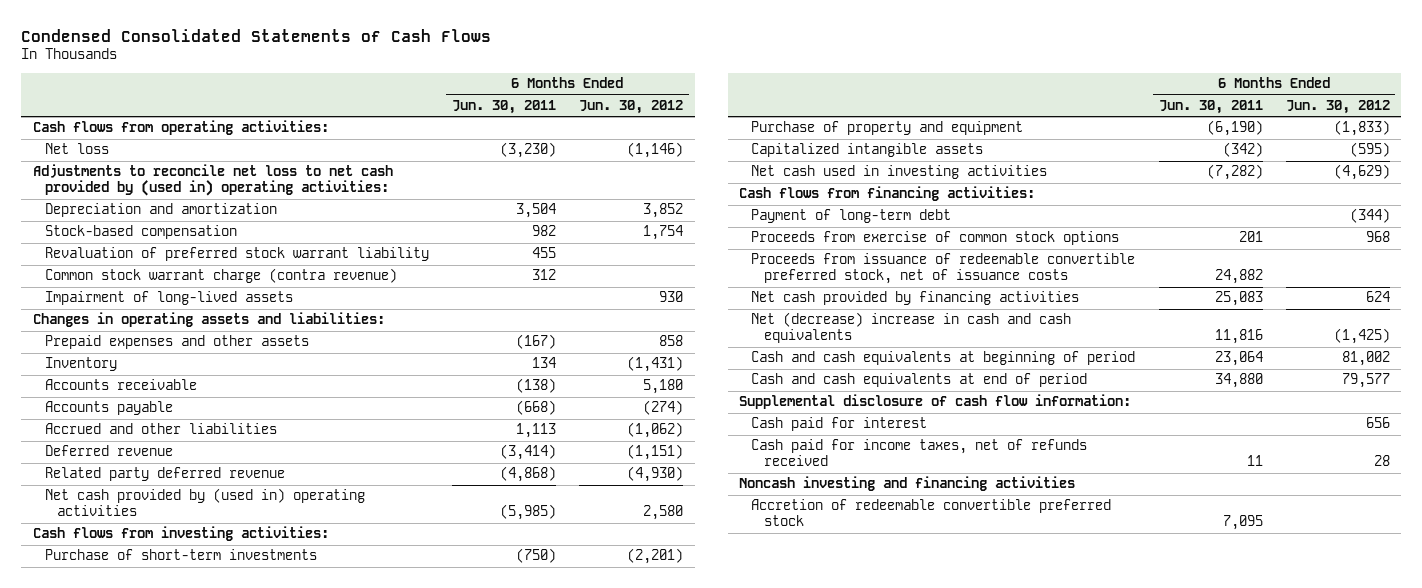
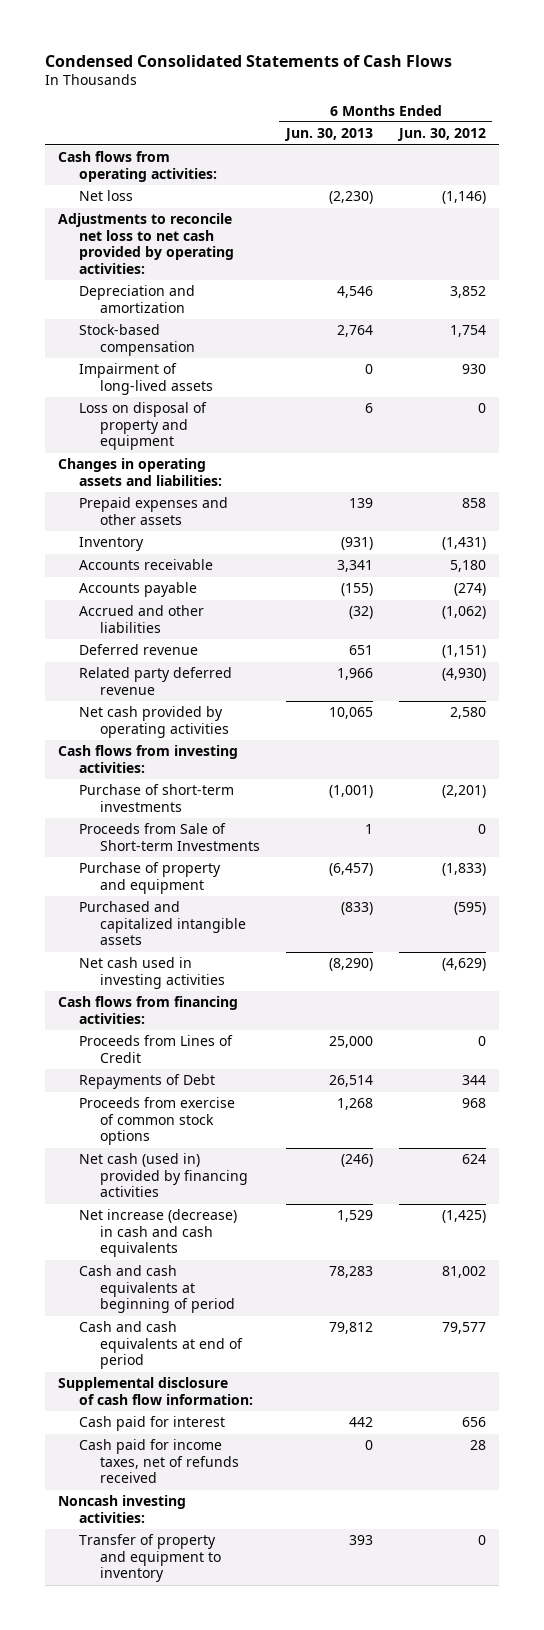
- | 6 Months Ended Jun. 30, 2011 | 6 Months Ended Jun. 30, 2012
+ | 6 Months Ended Jun. 30, 2013 | 6 Months Ended Jun. 30, 2012
- Adjustments to reconcile net loss to net cash provided by (used in) operating activities:
+ Adjustments to reconcile net loss to net cash provided by operating activities:
- Revaluation of preferred stock warrant liability | 455 |
- Common stock warrant charge (contra revenue) | 312 |
+ Loss on disposal of property and equipment | 6 | 0
- Net cash provided by (used in) operating activities | (5,985) | 2,580
+ Net cash provided by operating activities | 10,065 | 2,580
+ Proceeds from Sale of Short-term Investments | 1 | 0
- Capitalized intangible assets | (342) | (595)
+ Purchased and capitalized intangible assets | (833) | (595)
- Payment of long-term debt | | (344)
+ Proceeds from Lines of Credit | 25,000 | 0
+ Repayments of Debt | 26,514 | 344
- Proceeds from issuance of redeemable convertible preferred stock, net of issuance costs | 24,882 |
- Net cash provided by financing activities | 25,083 | 624
- Net (decrease) increase in cash and cash equivalents | 11,816 | (1,425)
+ Net cash (used in) provided by financing activities | (246) | 624
+ Net increase (decrease) in cash and cash equivalents | 1,529 | (1,425)
- Noncash investing and financing activities
- Accretion of redeemable convertible preferred stock | 7,095 |
+ Noncash investing activities:
+ Transfer of property and equipment to inventory | 393 | 0

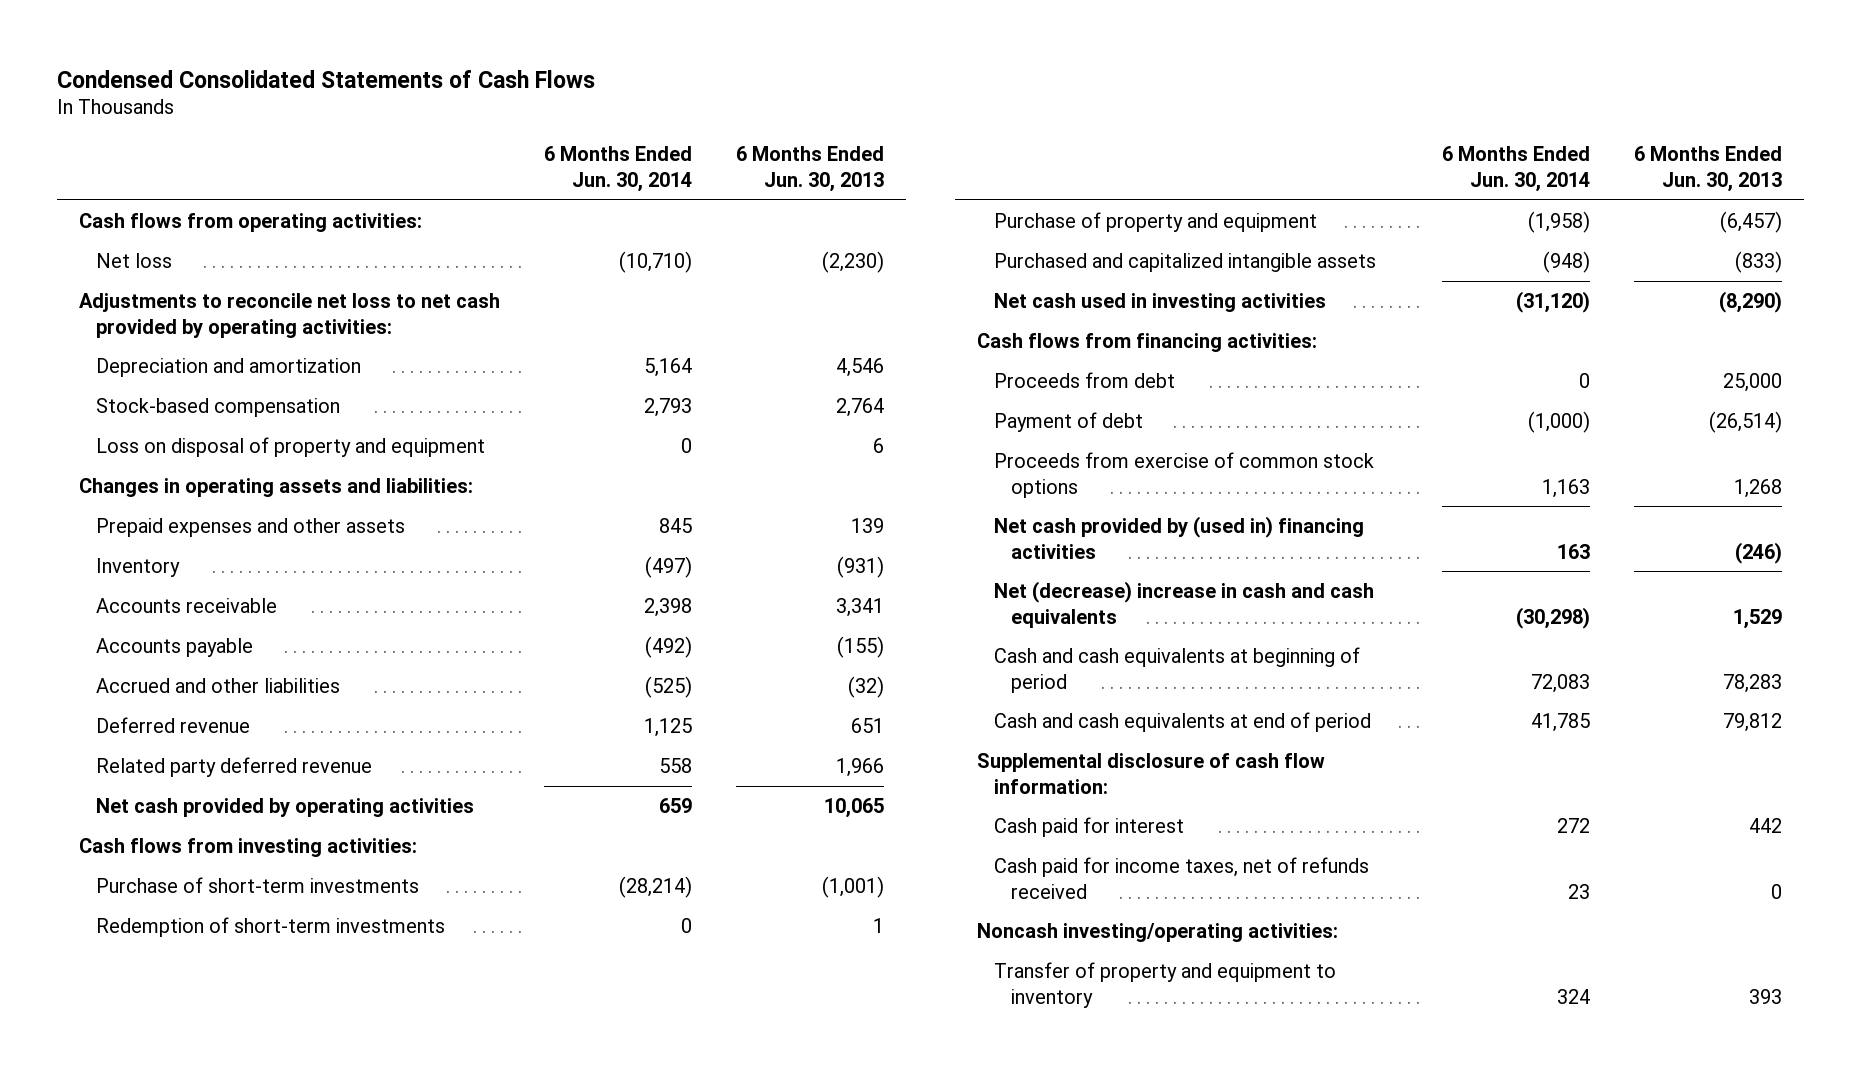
- | 6 Months Ended Jun. 30, 2013 | 6 Months Ended Jun. 30, 2012
+ | 6 Months Ended Jun. 30, 2014 | 6 Months Ended Jun. 30, 2013
- Impairment of long-lived assets | 0 | 930
- Proceeds from Sale of Short-term Investments | 1 | 0
+ Redemption of short-term investments | 0 | 1
- Proceeds from Lines of Credit | 25,000 | 0
- Repayments of Debt | 26,514 | 344
+ Proceeds from debt | 0 | 25,000
+ Payment of debt | (1,000) | (26,514)
- Net cash (used in) provided by financing activities | (246) | 624
- Net increase (decrease) in cash and cash equivalents | 1,529 | (1,425)
+ Net cash provided by (used in) financing activities | 163 | (246)
+ Net (decrease) increase in cash and cash equivalents | (30,298) | 1,529
- Noncash investing activities:
+ Noncash investing/operating activities:

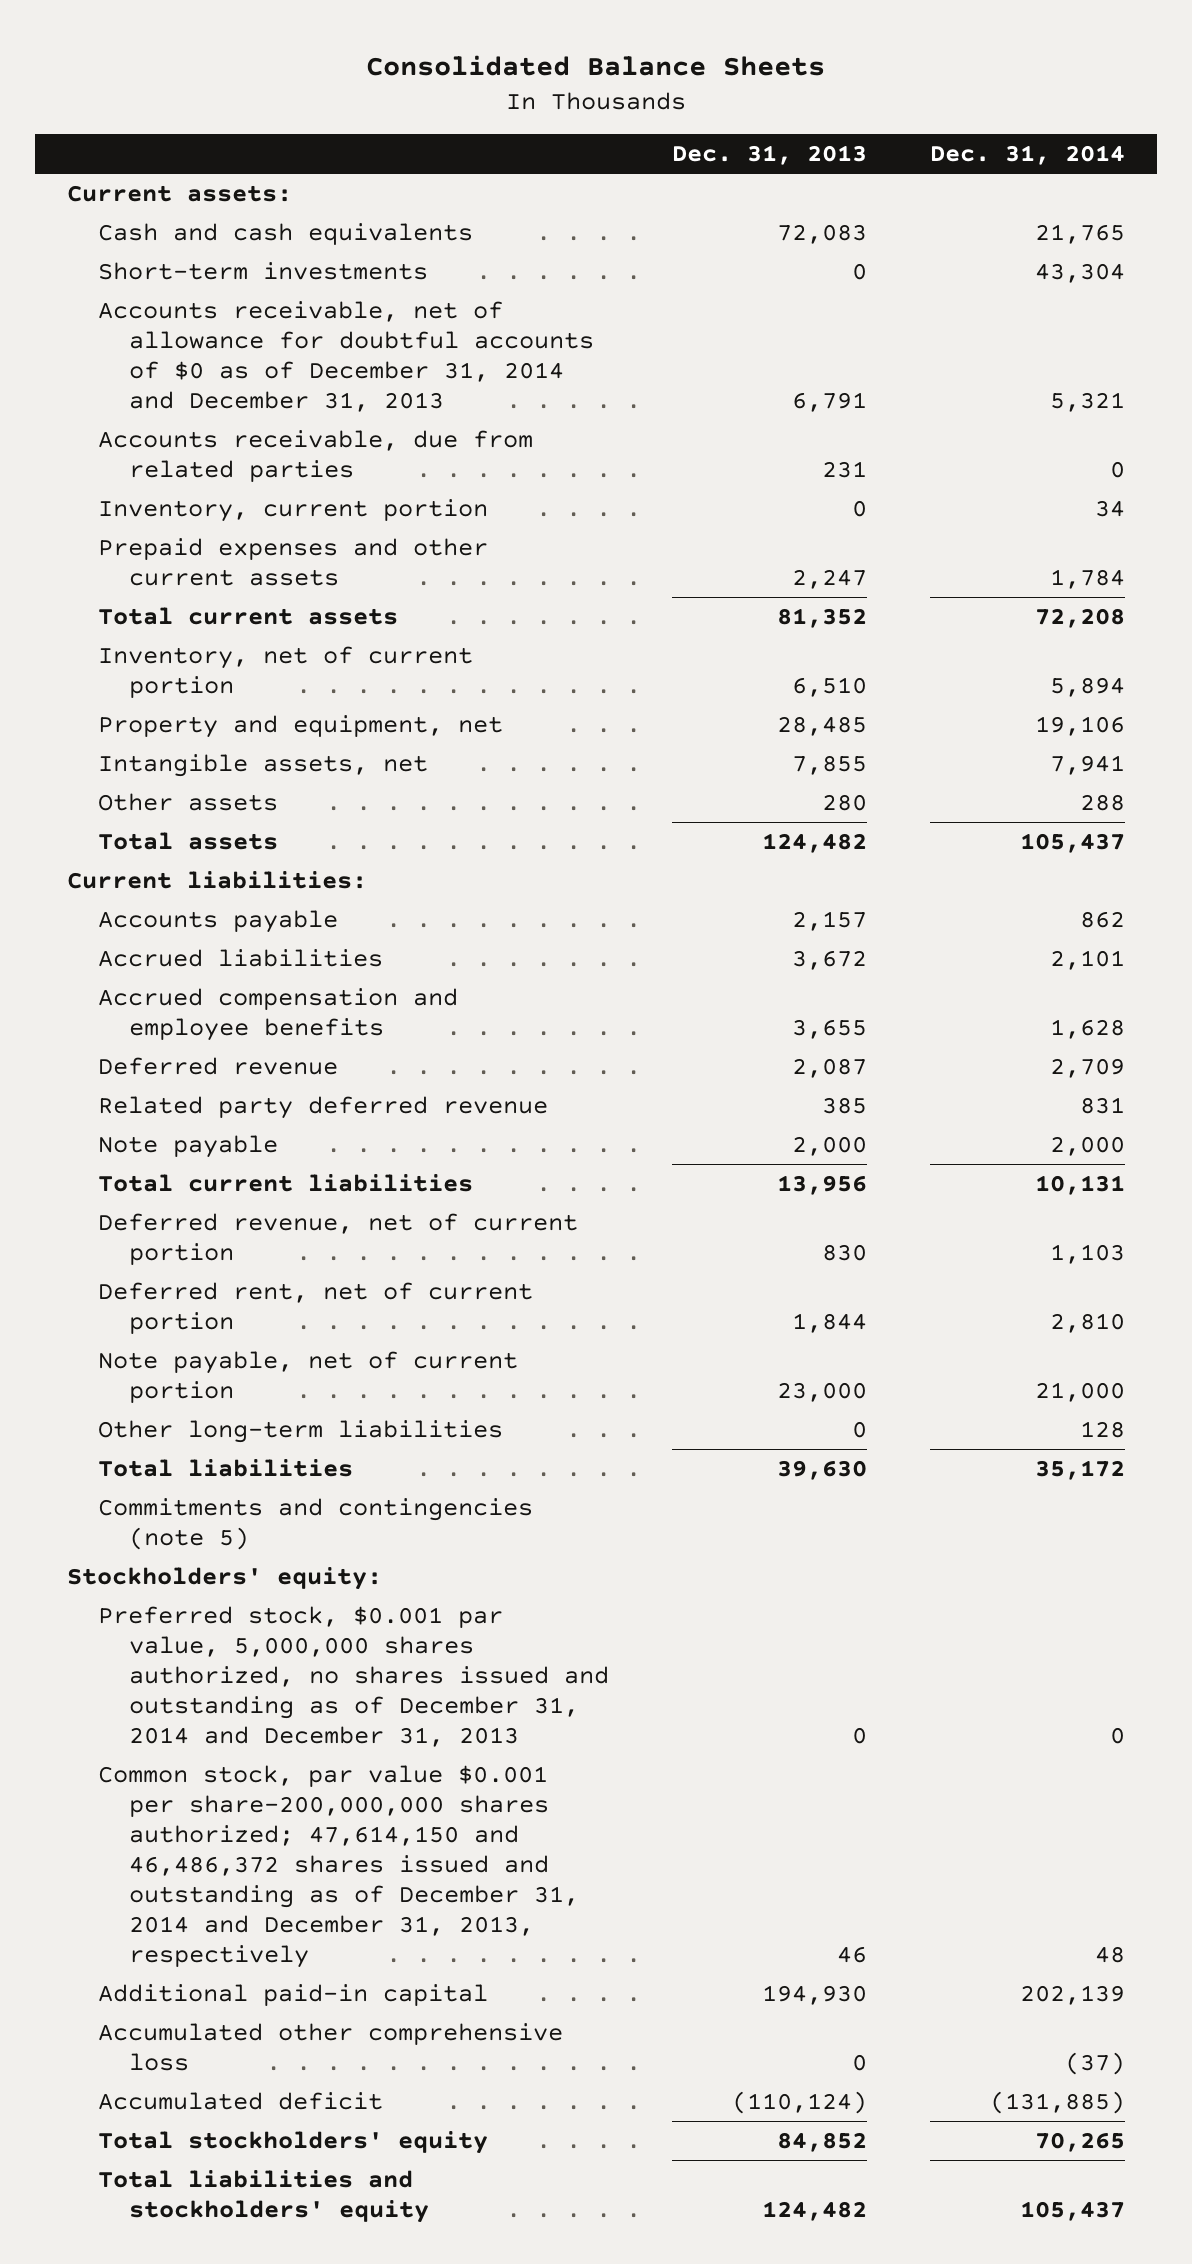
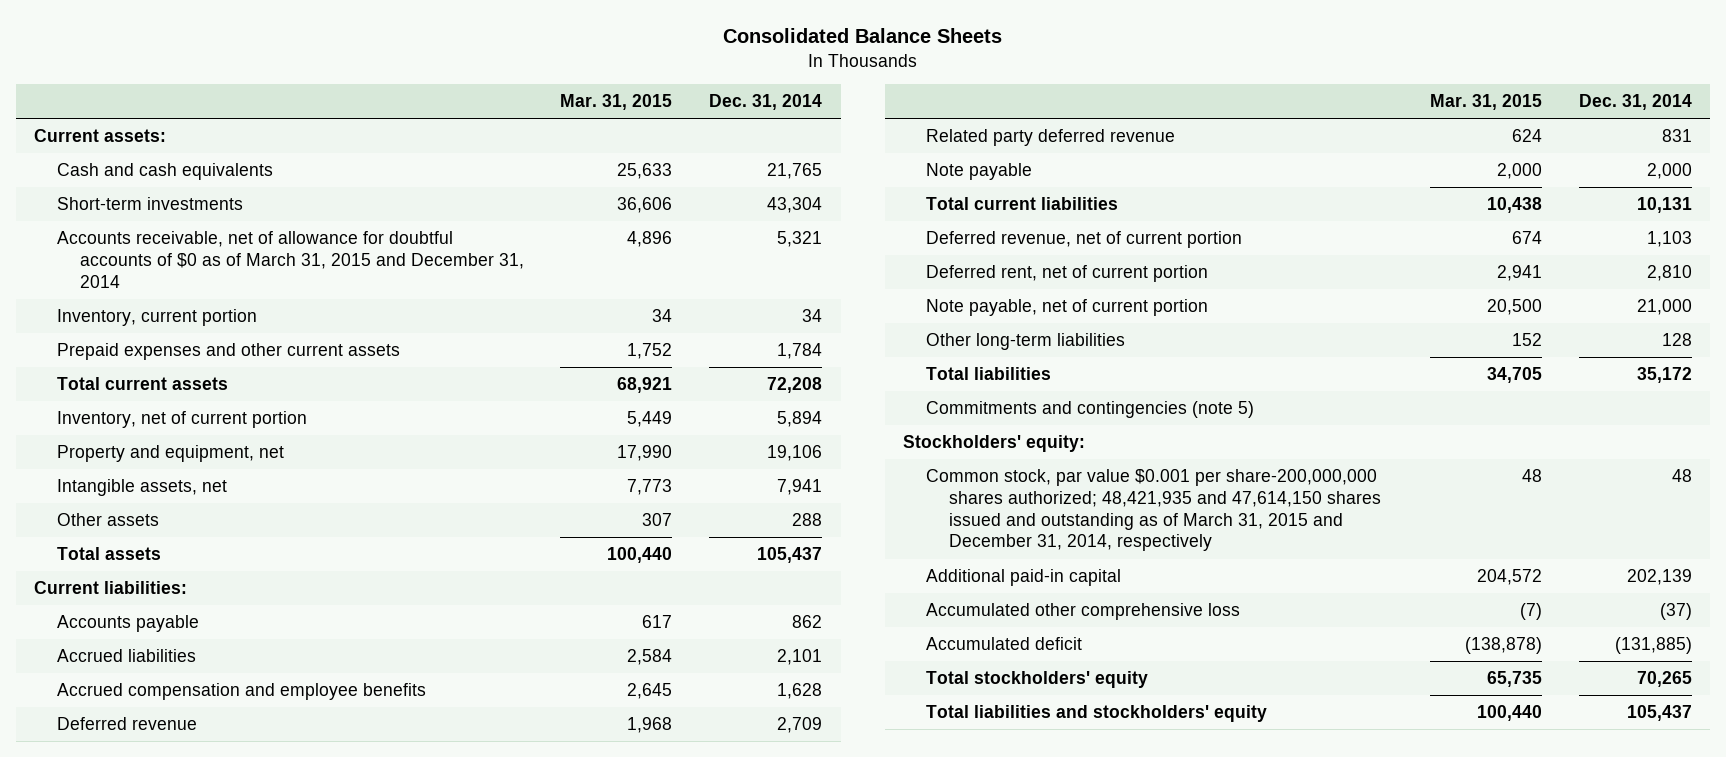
- | Dec. 31, 2013 | Dec. 31, 2014
+ | Mar. 31, 2015 | Dec. 31, 2014
- Accounts receivable, net of allowance for doubtful accounts of $0 as of December 31, 2014 and December 31, 2013 | 6,791 | 5,321
- Accounts receivable, due from related parties | 231 | 0
+ Accounts receivable, net of allowance for doubtful accounts of $0 as of March 31, 2015 and December 31, 2014 | 4,896 | 5,321
- Preferred stock, $0.001 par value, 5,000,000 shares authorized, no shares issued and outstanding as of December 31, 2014 and December 31, 2013 | 0 | 0
- Common stock, par value $0.001 per share-200,000,000 shares authorized; 47,614,150 and 46,486,372 shares issued and outstanding as of December 31, 2014 and December 31, 2013, respectively | 46 | 48
+ Common stock, par value $0.001 per share-200,000,000 shares authorized; 48,421,935 and 47,614,150 shares issued and outstanding as of March 31, 2015 and December 31, 2014, respectively | 48 | 48

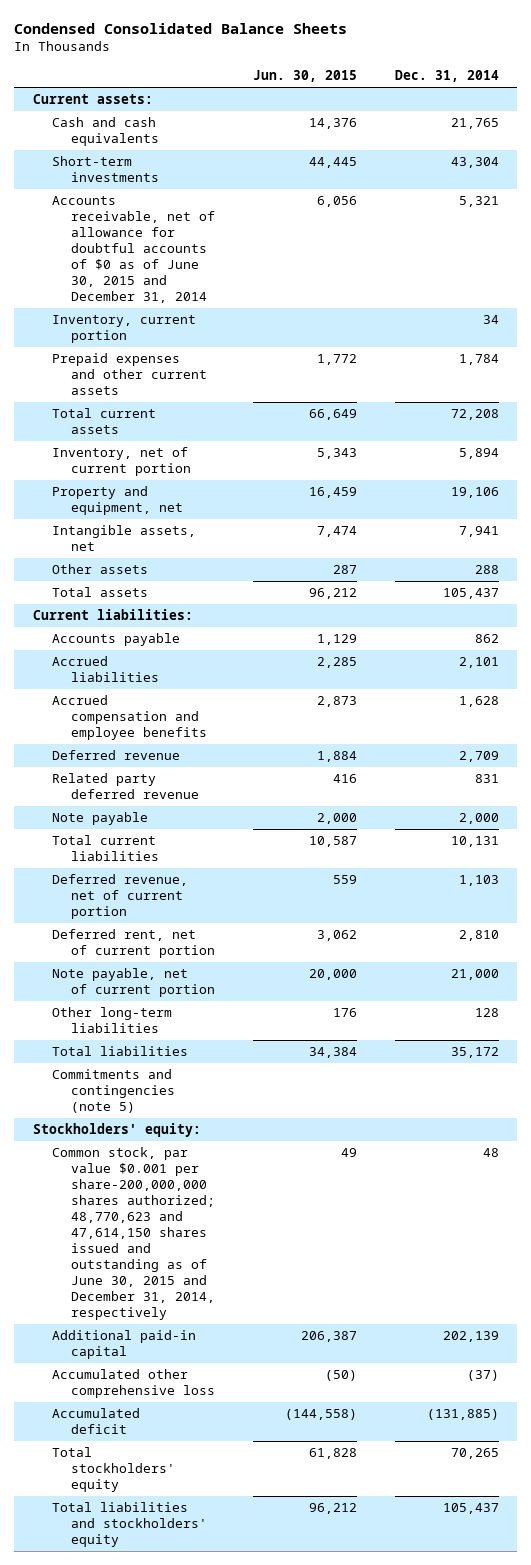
- Consolidated Balance Sheets
+ Condensed Consolidated Balance Sheets
- | Mar. 31, 2015 | Dec. 31, 2014
+ | Jun. 30, 2015 | Dec. 31, 2014
- Accounts receivable, net of allowance for doubtful accounts of $0 as of March 31, 2015 and December 31, 2014 | 4,896 | 5,321
+ Accounts receivable, net of allowance for doubtful accounts of $0 as of June 30, 2015 and December 31, 2014 | 6,056 | 5,321
- Common stock, par value $0.001 per share-200,000,000 shares authorized; 48,421,935 and 47,614,150 shares issued and outstanding as of March 31, 2015 and December 31, 2014, respectively | 48 | 48
+ Common stock, par value $0.001 per share-200,000,000 shares authorized; 48,770,623 and 47,614,150 shares issued and outstanding as of June 30, 2015 and December 31, 2014, respectively | 49 | 48

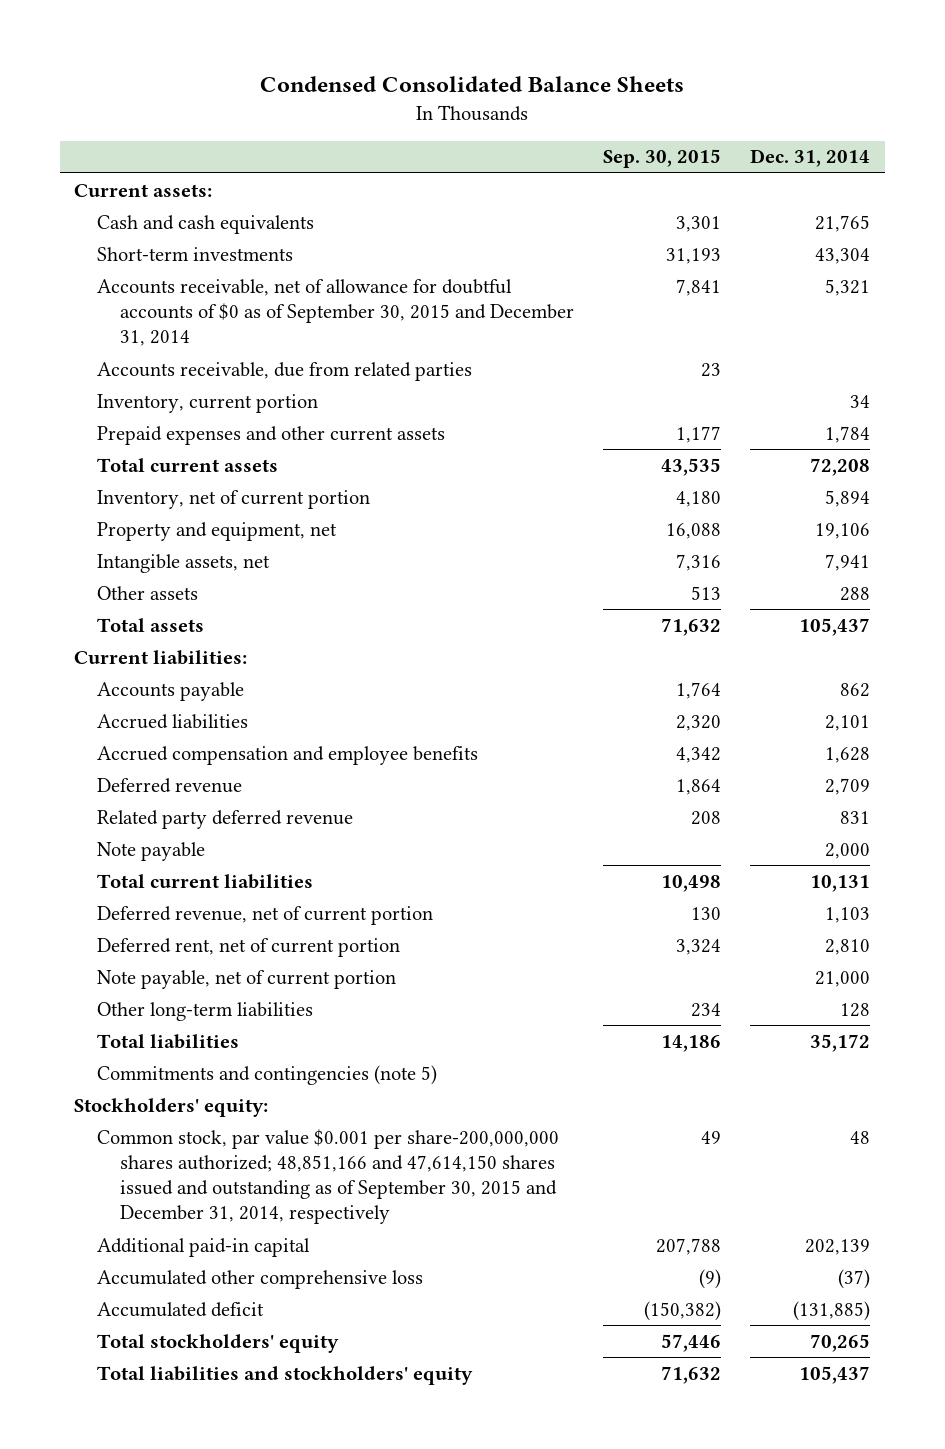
- | Jun. 30, 2015 | Dec. 31, 2014
+ | Sep. 30, 2015 | Dec. 31, 2014
- Accounts receivable, net of allowance for doubtful accounts of $0 as of June 30, 2015 and December 31, 2014 | 6,056 | 5,321
+ Accounts receivable, net of allowance for doubtful accounts of $0 as of September 30, 2015 and December 31, 2014 | 7,841 | 5,321
+ Accounts receivable, due from related parties | 23 |
- Common stock, par value $0.001 per share-200,000,000 shares authorized; 48,770,623 and 47,614,150 shares issued and outstanding as of June 30, 2015 and December 31, 2014, respectively | 49 | 48
+ Common stock, par value $0.001 per share-200,000,000 shares authorized; 48,851,166 and 47,614,150 shares issued and outstanding as of September 30, 2015 and December 31, 2014, respectively | 49 | 48

